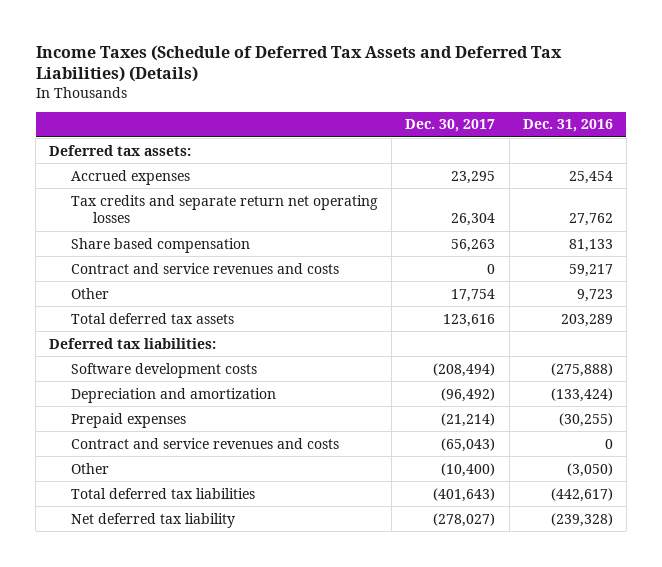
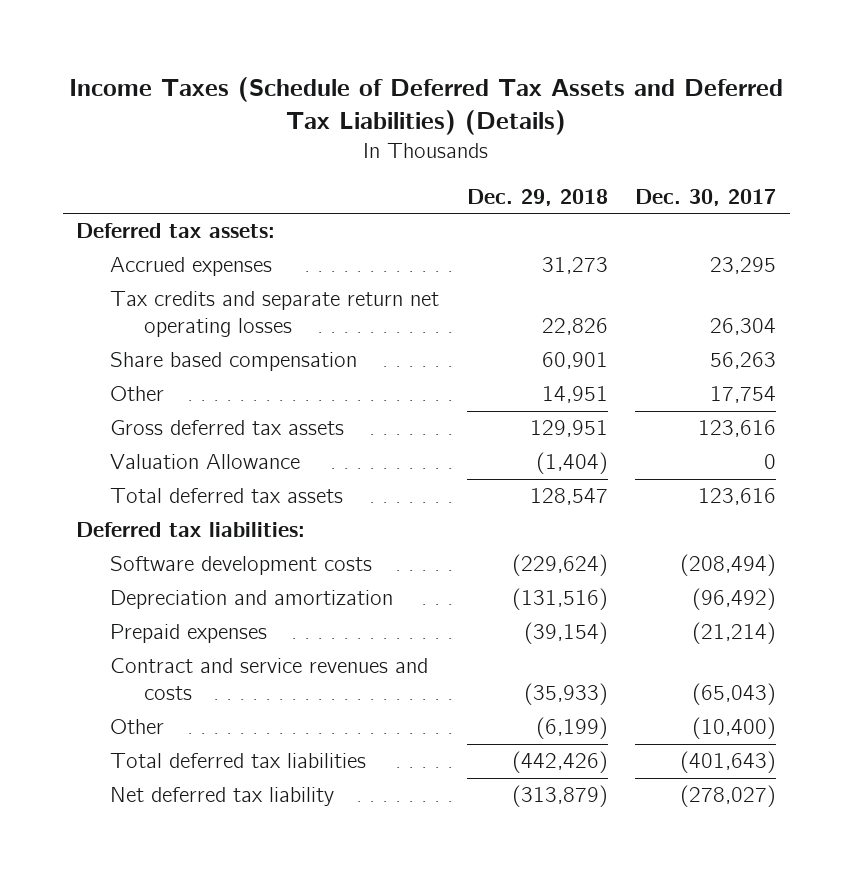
- | Dec. 30, 2017 | Dec. 31, 2016
+ | Dec. 29, 2018 | Dec. 30, 2017
- Contract and service revenues and costs | 0 | 59,217
+ Gross deferred tax assets | 129,951 | 123,616
+ Valuation Allowance | (1,404) | 0

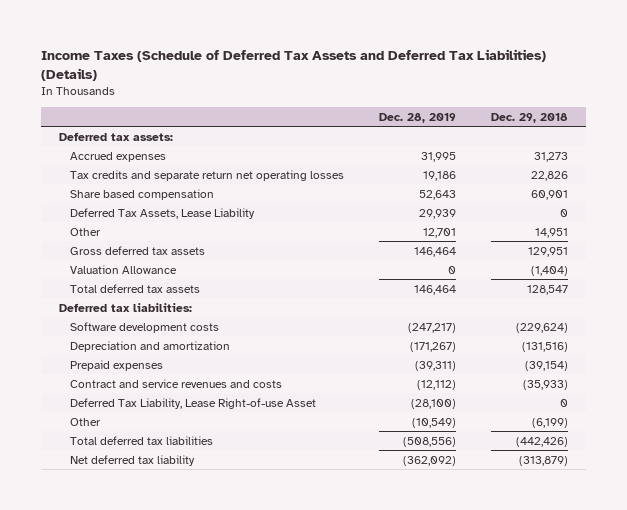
- | Dec. 29, 2018 | Dec. 30, 2017
+ | Dec. 28, 2019 | Dec. 29, 2018
+ Deferred Tax Assets, Lease Liability | 29,939 | 0
+ Deferred Tax Liability, Lease Right-of-use Asset | (28,100) | 0

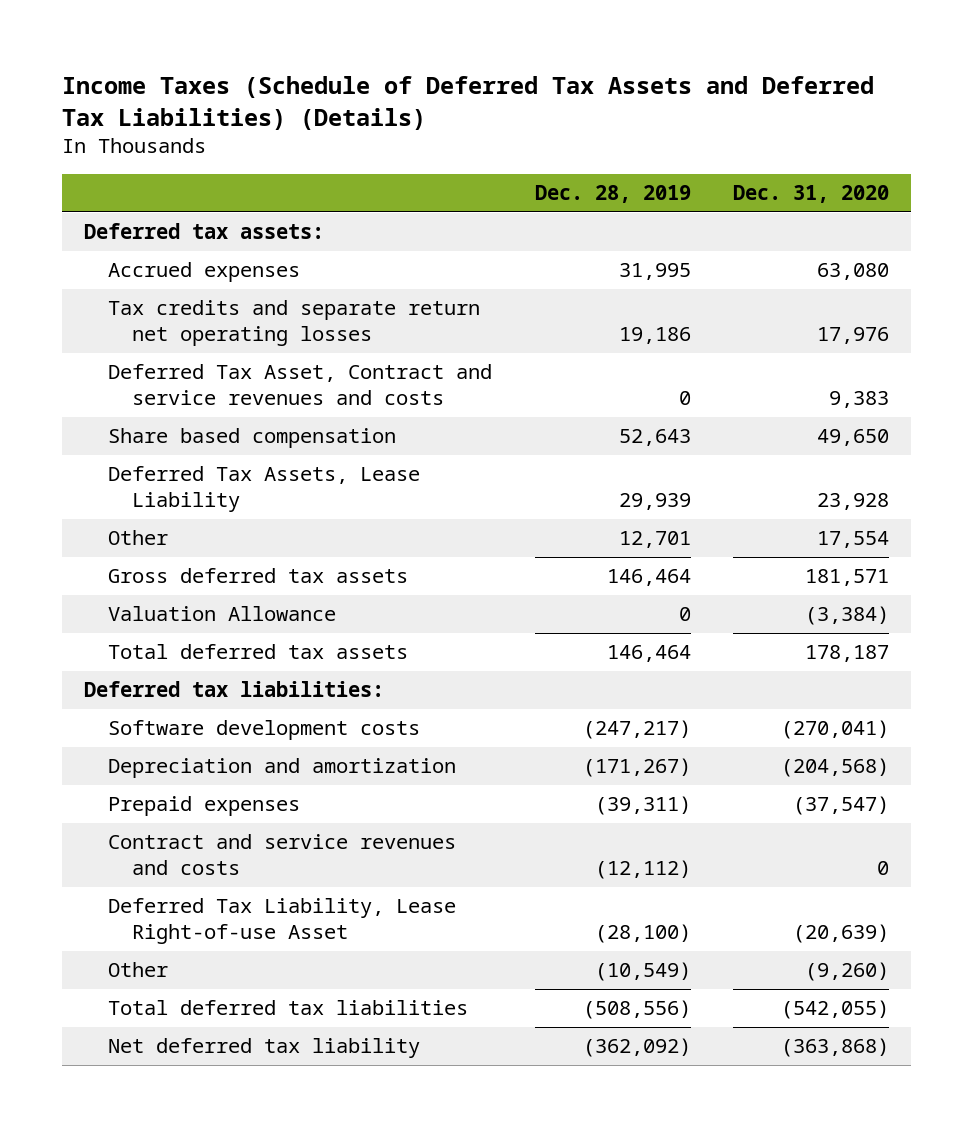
- | Dec. 28, 2019 | Dec. 29, 2018
+ | Dec. 28, 2019 | Dec. 31, 2020
+ Deferred Tax Asset, Contract and service revenues and costs | 0 | 9,383

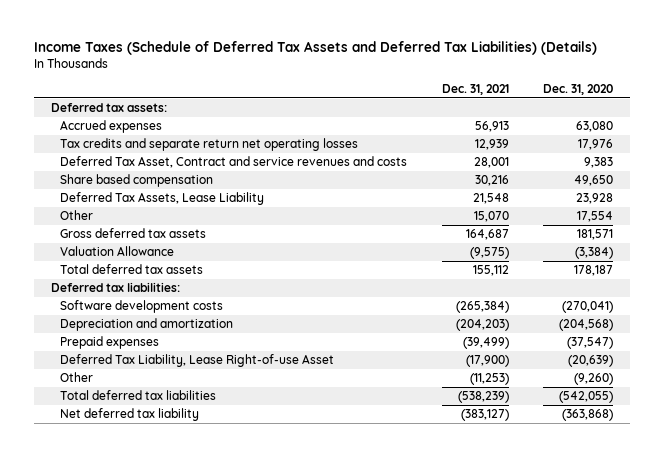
- | Dec. 28, 2019 | Dec. 31, 2020
+ | Dec. 31, 2021 | Dec. 31, 2020
- Contract and service revenues and costs | (12,112) | 0

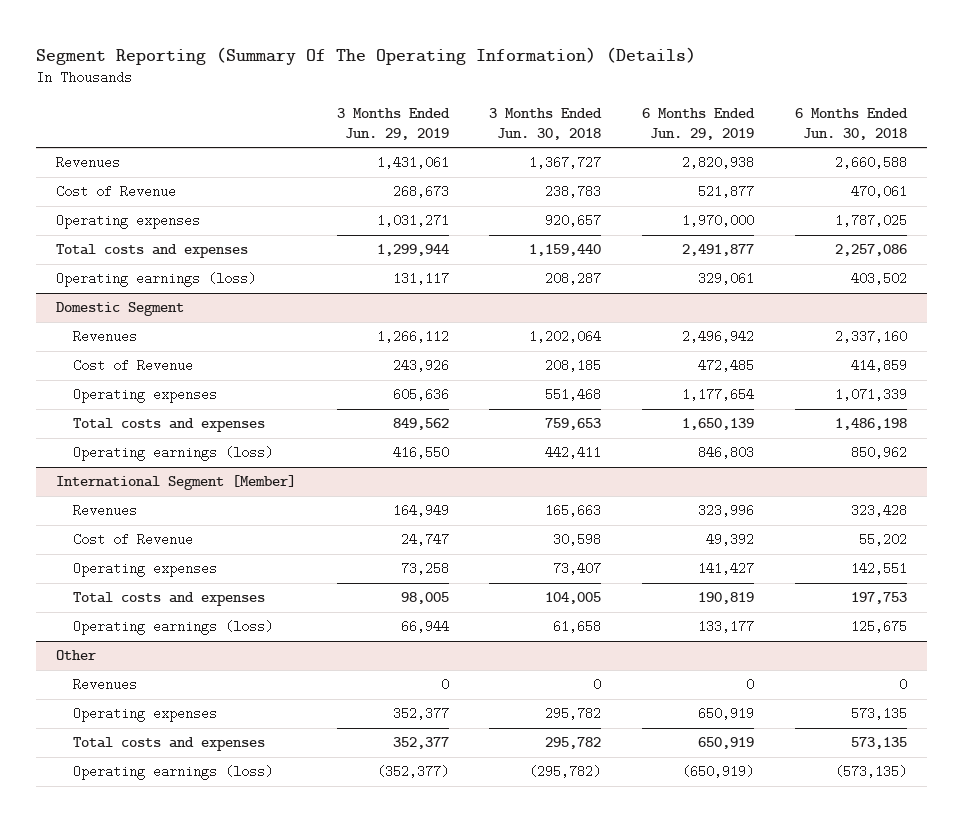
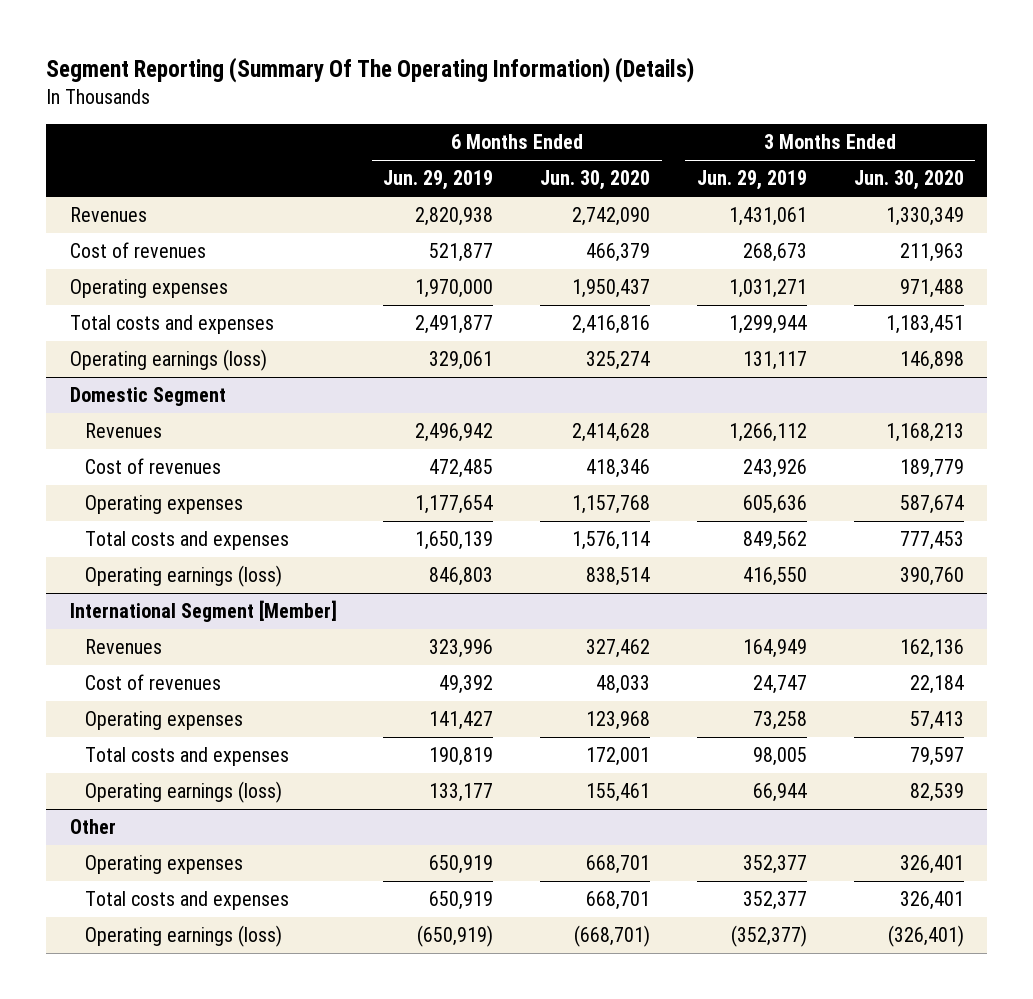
- | 3 Months Ended Jun. 29, 2019 | 3 Months Ended Jun. 30, 2018 | 6 Months Ended Jun. 29, 2019 | 6 Months Ended Jun. 30, 2018
+ | 6 Months Ended Jun. 29, 2019 | 6 Months Ended Jun. 30, 2020 | 3 Months Ended Jun. 29, 2019 | 3 Months Ended Jun. 30, 2020
- Cost of Revenue | 268,673 | 238,783 | 521,877 | 470,061
+ Cost of revenues | 521,877 | 466,379 | 268,673 | 211,963
@ Domestic Segment
- Cost of Revenue | 243,926 | 208,185 | 472,485 | 414,859
+ Cost of revenues | 472,485 | 418,346 | 243,926 | 189,779
@ International Segment [Member]
- Cost of Revenue | 24,747 | 30,598 | 49,392 | 55,202
+ Cost of revenues | 49,392 | 48,033 | 24,747 | 22,184
@ Other
- Revenues | 0 | 0 | 0 | 0

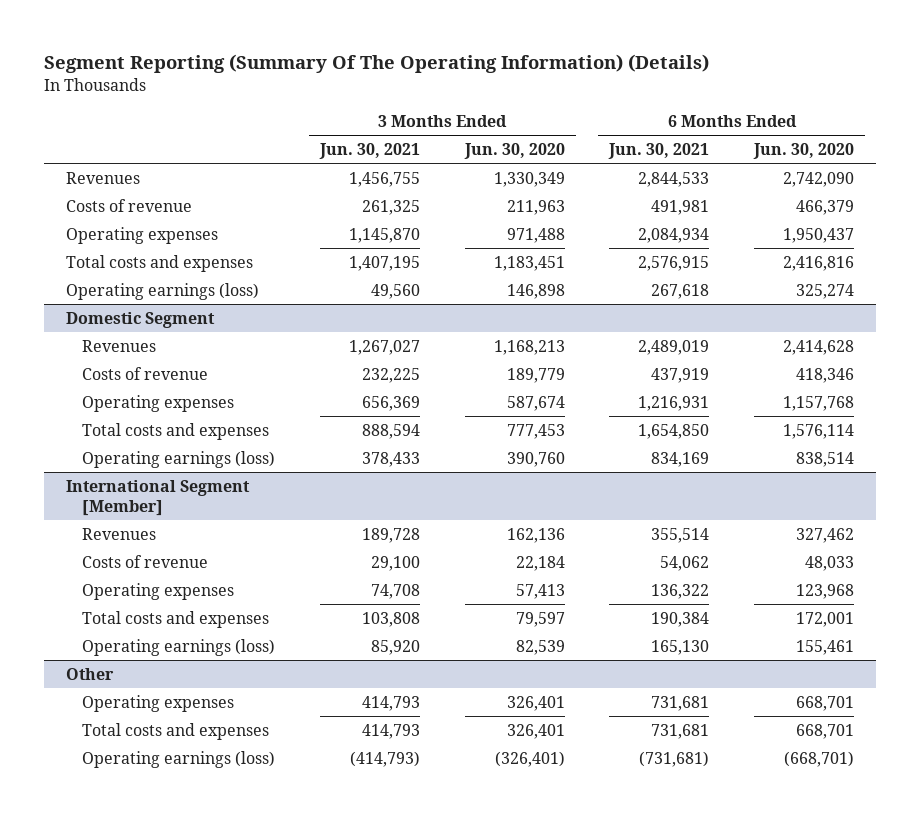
- | 6 Months Ended Jun. 29, 2019 | 6 Months Ended Jun. 30, 2020 | 3 Months Ended Jun. 29, 2019 | 3 Months Ended Jun. 30, 2020
+ | 3 Months Ended Jun. 30, 2021 | 3 Months Ended Jun. 30, 2020 | 6 Months Ended Jun. 30, 2021 | 6 Months Ended Jun. 30, 2020
- Cost of revenues | 521,877 | 466,379 | 268,673 | 211,963
+ Costs of revenue | 261,325 | 211,963 | 491,981 | 466,379
@ Domestic Segment
- Cost of revenues | 472,485 | 418,346 | 243,926 | 189,779
+ Costs of revenue | 232,225 | 189,779 | 437,919 | 418,346
@ International Segment [Member]
- Cost of revenues | 49,392 | 48,033 | 24,747 | 22,184
+ Costs of revenue | 29,100 | 22,184 | 54,062 | 48,033

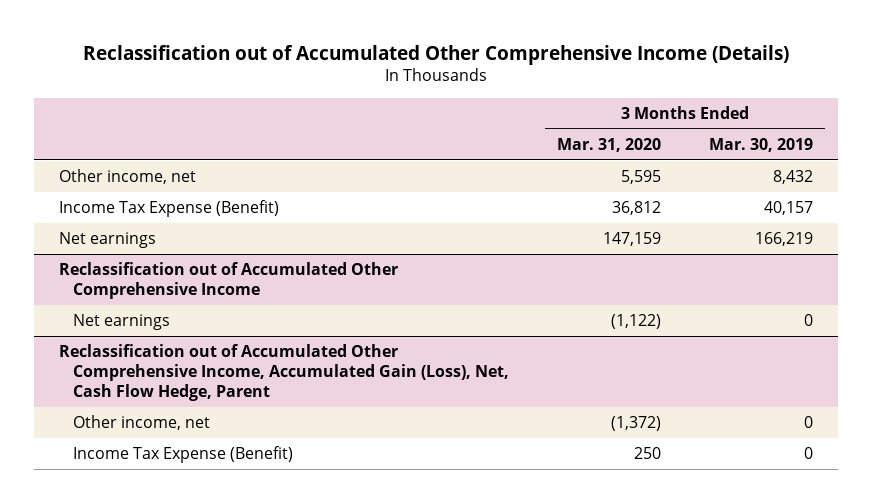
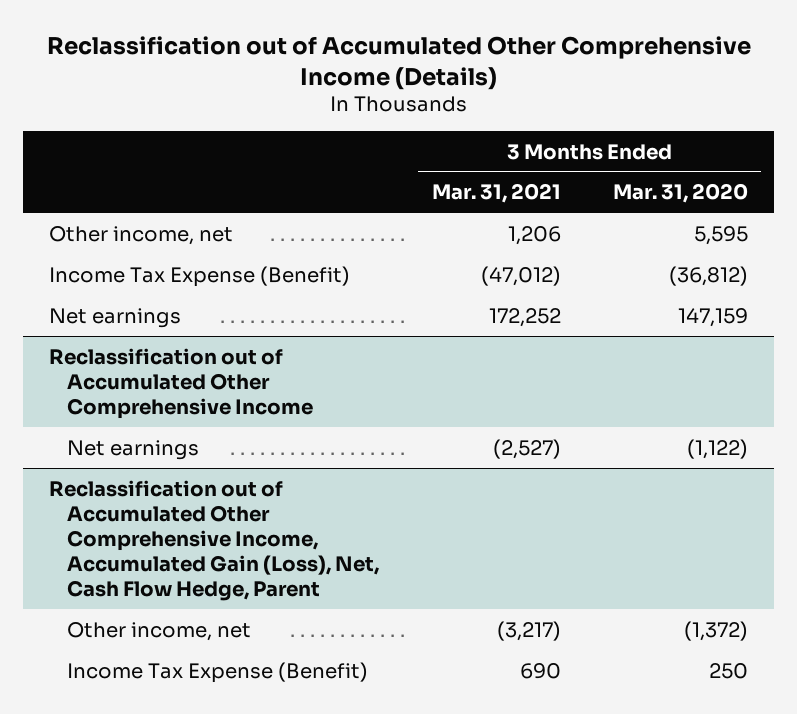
- | 3 Months Ended Mar. 31, 2020 | 3 Months Ended Mar. 30, 2019
+ | 3 Months Ended Mar. 31, 2021 | 3 Months Ended Mar. 31, 2020
- Income Tax Expense (Benefit) | 36,812 | 40,157
+ Income Tax Expense (Benefit) | (47,012) | (36,812)

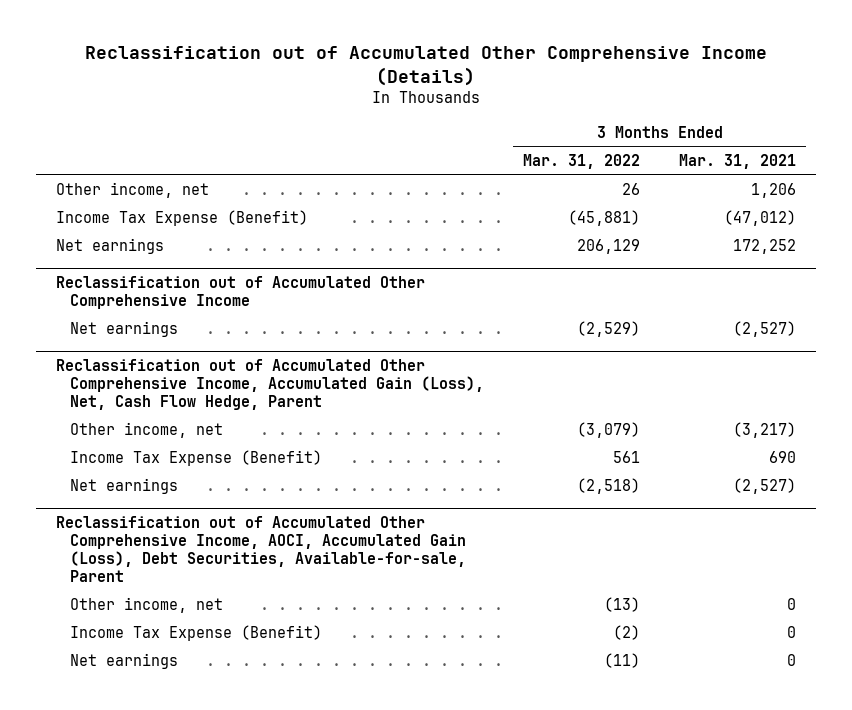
- | 3 Months Ended Mar. 31, 2021 | 3 Months Ended Mar. 31, 2020
+ | 3 Months Ended Mar. 31, 2022 | 3 Months Ended Mar. 31, 2021
@ Reclassification out of Accumulated Other Comprehensive Income, Accumulated Gain (Loss), Net, Cash Flow Hedge, Parent
+ Net earnings | (2,518) | (2,527)
+ Reclassification out of Accumulated Other Comprehensive Income, AOCI, Accumulated Gain (Loss), Debt Securities, Available-for-sale, Parent
+ Other income, net | (13) | 0
+ Income Tax Expense (Benefit) | (2) | 0
+ Net earnings | (11) | 0

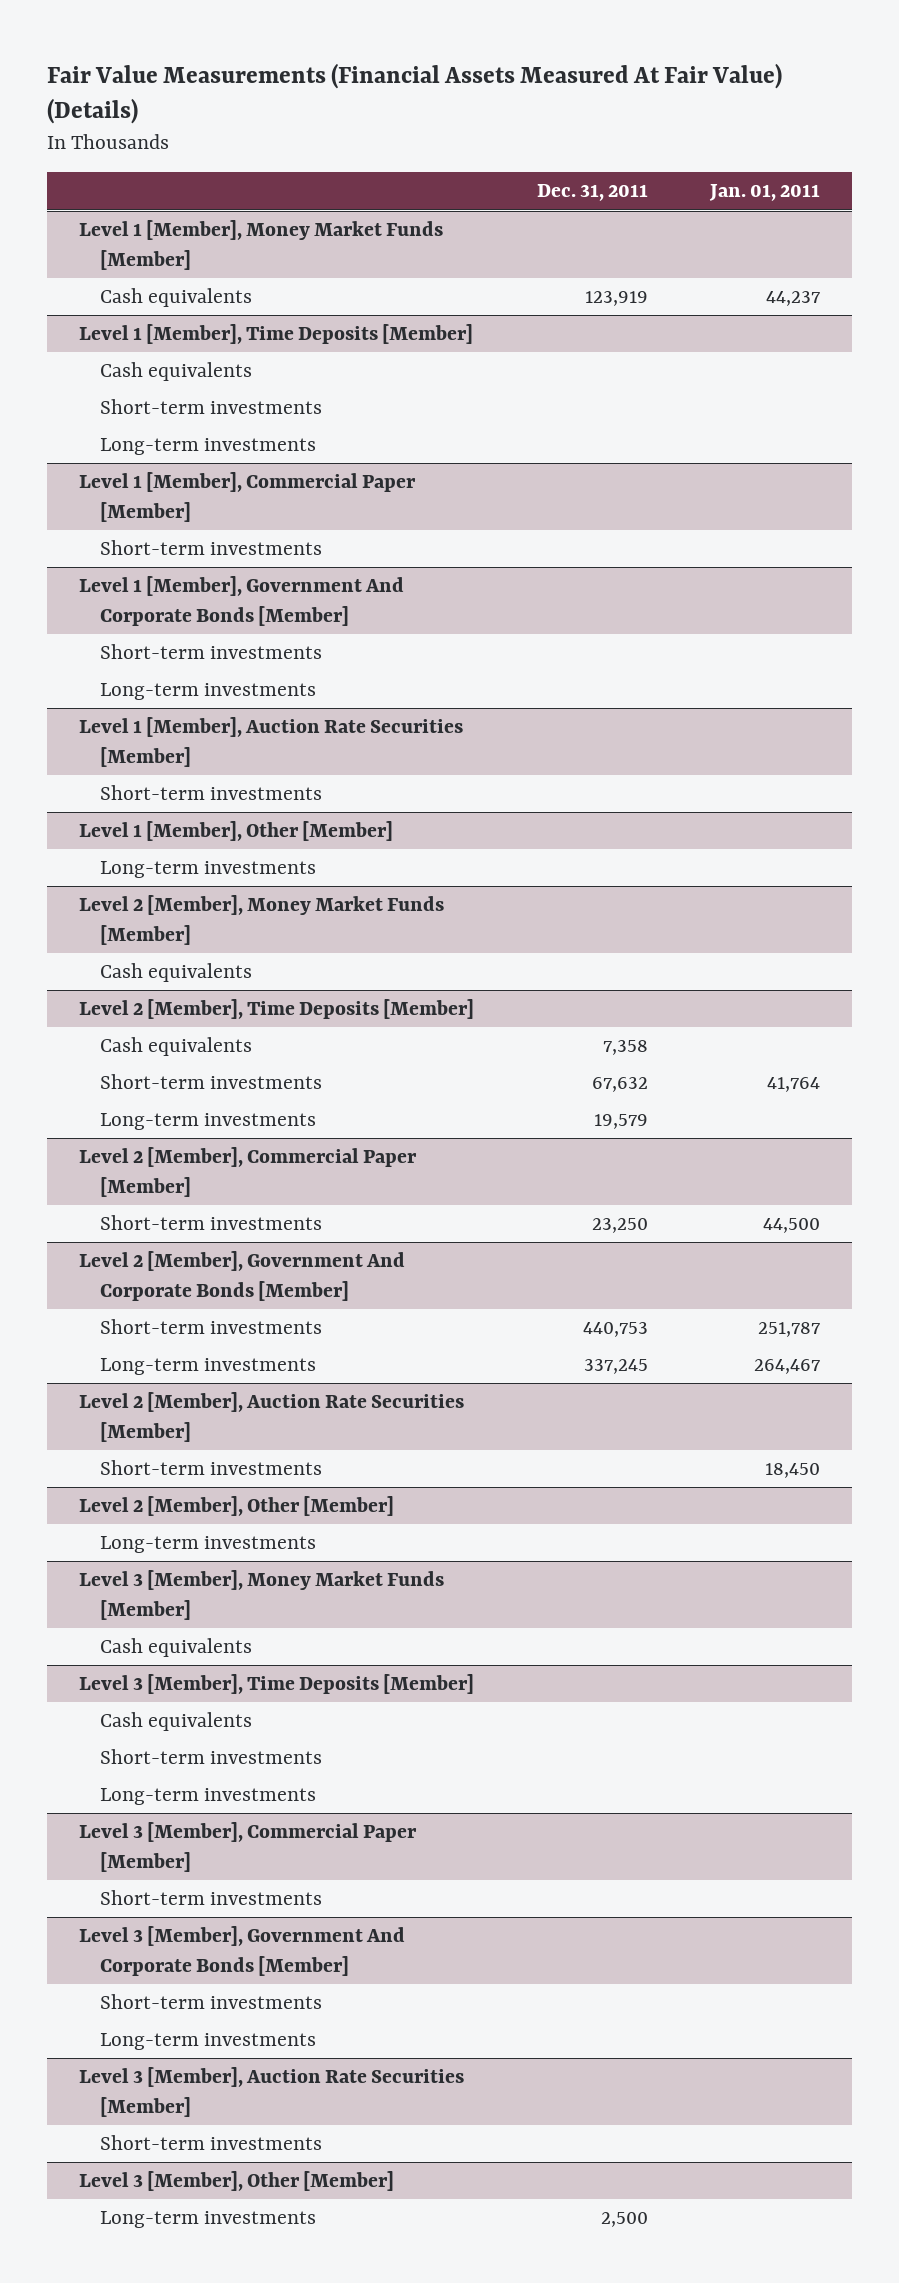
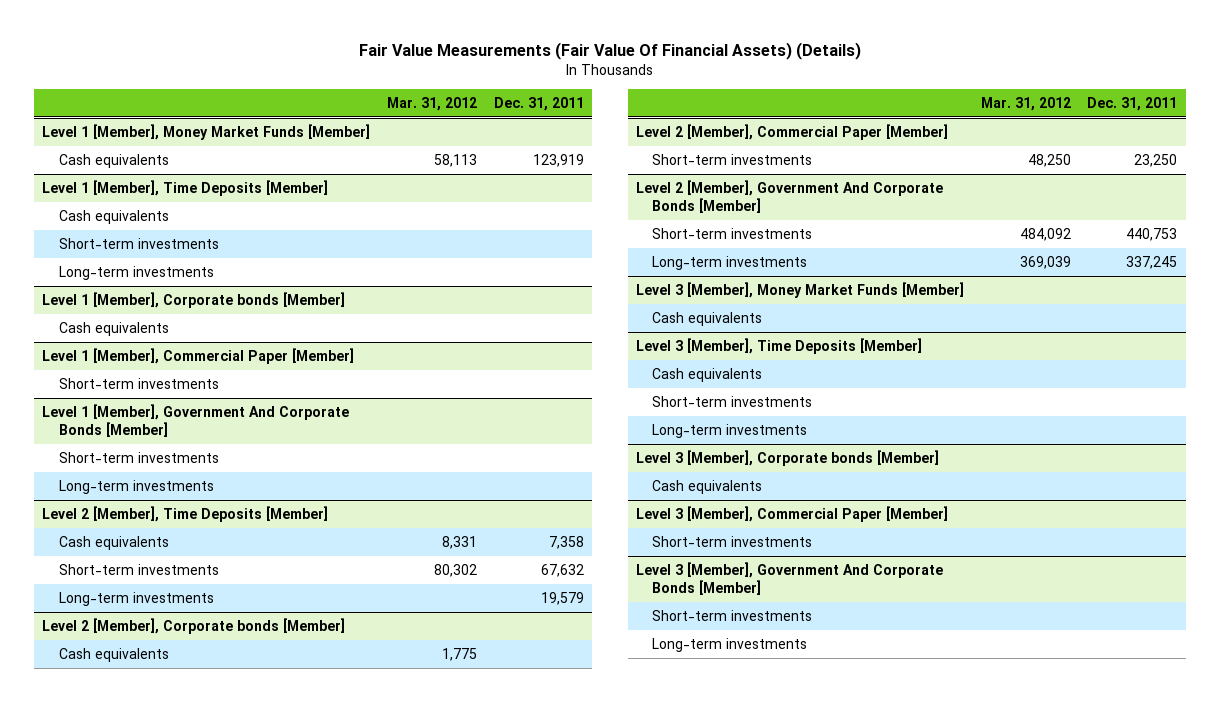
- Fair Value Measurements (Financial Assets Measured At Fair Value) (Details)
+ Fair Value Measurements (Fair Value Of Financial Assets) (Details)
- | Dec. 31, 2011 | Jan. 01, 2011
+ | Mar. 31, 2012 | Dec. 31, 2011
+ Level 1 [Member], Corporate bonds [Member]
+ Cash equivalents
- Level 1 [Member], Auction Rate Securities [Member]
- Short-term investments
- Level 1 [Member], Other [Member]
- Long-term investments
- Level 2 [Member], Money Market Funds [Member]
- Cash equivalents
+ Level 2 [Member], Corporate bonds [Member]
+ Cash equivalents | 1,775 |
- Level 2 [Member], Auction Rate Securities [Member]
- Short-term investments | | 18,450
- Level 2 [Member], Other [Member]
- Long-term investments
+ Level 3 [Member], Corporate bonds [Member]
+ Cash equivalents
- Level 3 [Member], Auction Rate Securities [Member]
- Short-term investments
- Level 3 [Member], Other [Member]
- Long-term investments | 2,500 |

